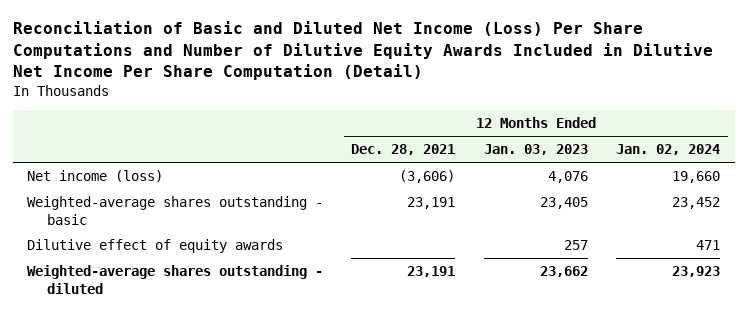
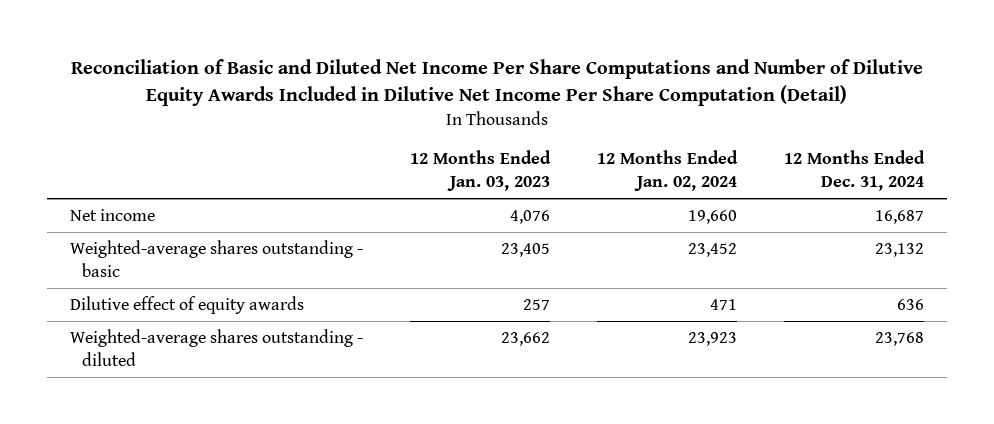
- Reconciliation of Basic and Diluted Net Income (Loss) Per Share Computations and Number of Dilutive Equity Awards Included in Dilutive Net Income Per Share Computation (Detail)
+ Reconciliation of Basic and Diluted Net Income Per Share Computations and Number of Dilutive Equity Awards Included in Dilutive Net Income Per Share Computation (Detail)
- | 12 Months Ended Dec. 28, 2021 | 12 Months Ended Jan. 03, 2023 | 12 Months Ended Jan. 02, 2024
+ | 12 Months Ended Jan. 03, 2023 | 12 Months Ended Jan. 02, 2024 | 12 Months Ended Dec. 31, 2024
- Net income (loss) | (3,606) | 4,076 | 19,660
+ Net income | 4,076 | 19,660 | 16,687

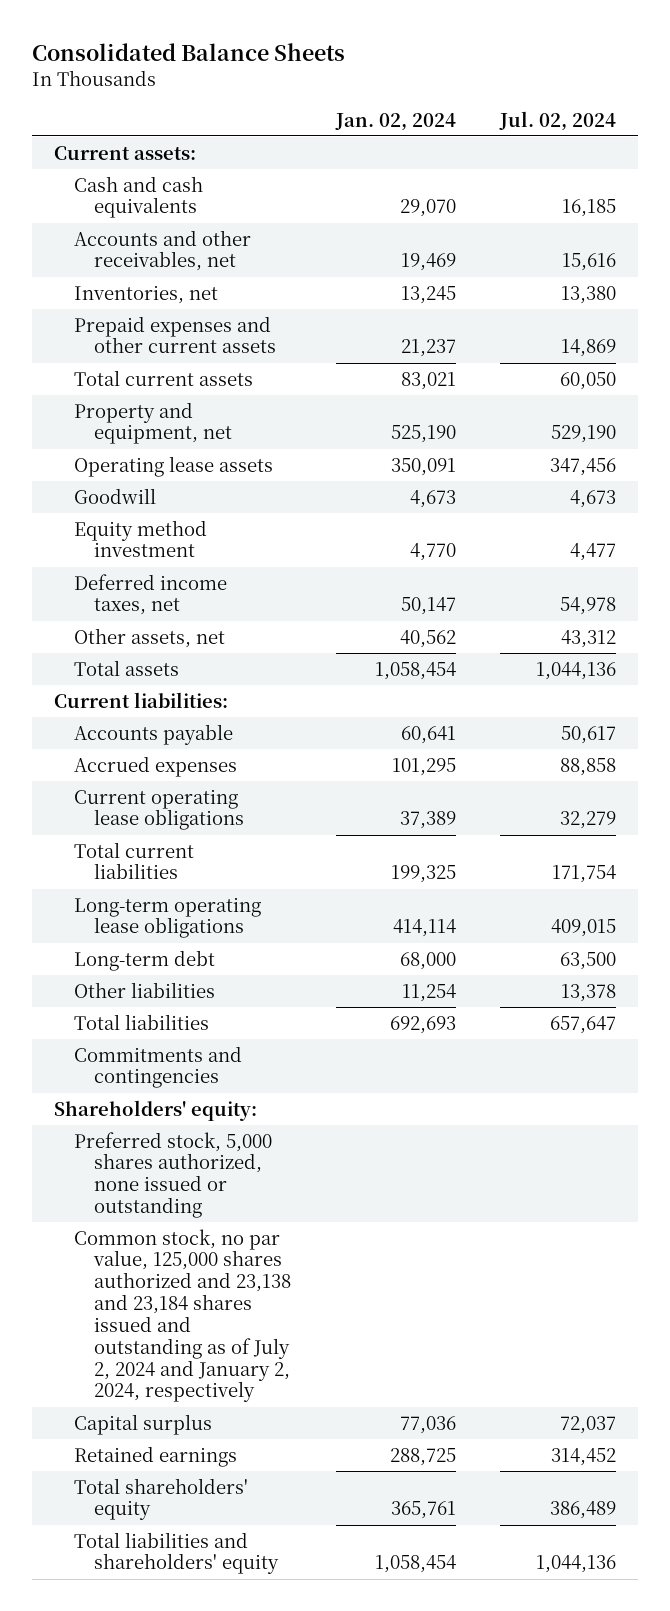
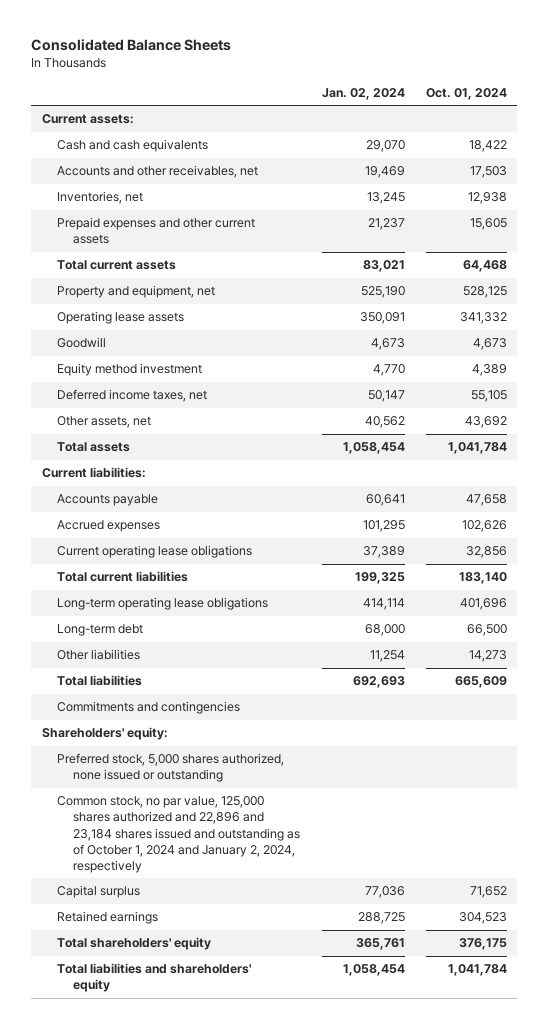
- | Jan. 02, 2024 | Jul. 02, 2024
+ | Jan. 02, 2024 | Oct. 01, 2024
- Common stock, no par value, 125,000 shares authorized and 23,138 and 23,184 shares issued and outstanding as of July 2, 2024 and January 2, 2024, respectively
+ Common stock, no par value, 125,000 shares authorized and 22,896 and 23,184 shares issued and outstanding as of October 1, 2024 and January 2, 2024, respectively

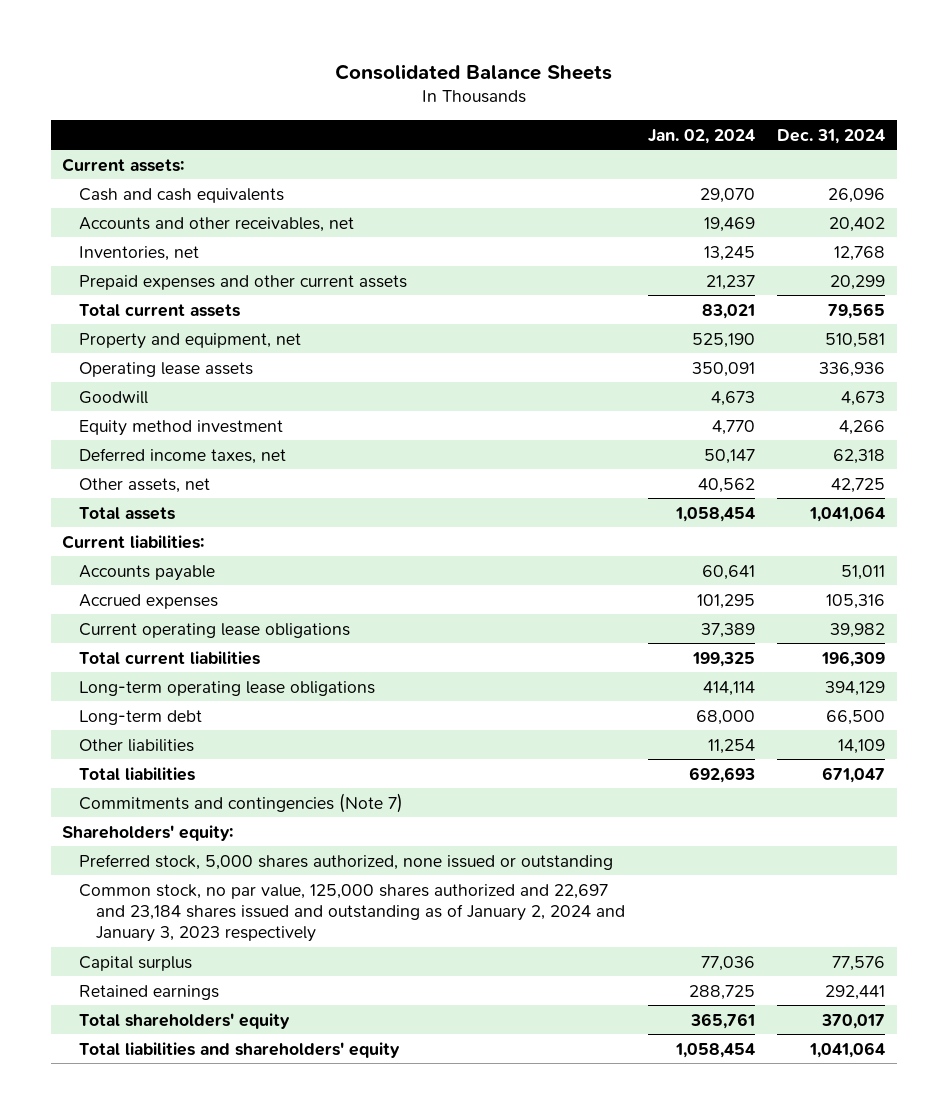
- | Jan. 02, 2024 | Oct. 01, 2024
+ | Jan. 02, 2024 | Dec. 31, 2024
- Commitments and contingencies
+ Commitments and contingencies (Note 7)
- Common stock, no par value, 125,000 shares authorized and 22,896 and 23,184 shares issued and outstanding as of October 1, 2024 and January 2, 2024, respectively
+ Common stock, no par value, 125,000 shares authorized and 22,697 and 23,184 shares issued and outstanding as of January 2, 2024 and January 3, 2023 respectively

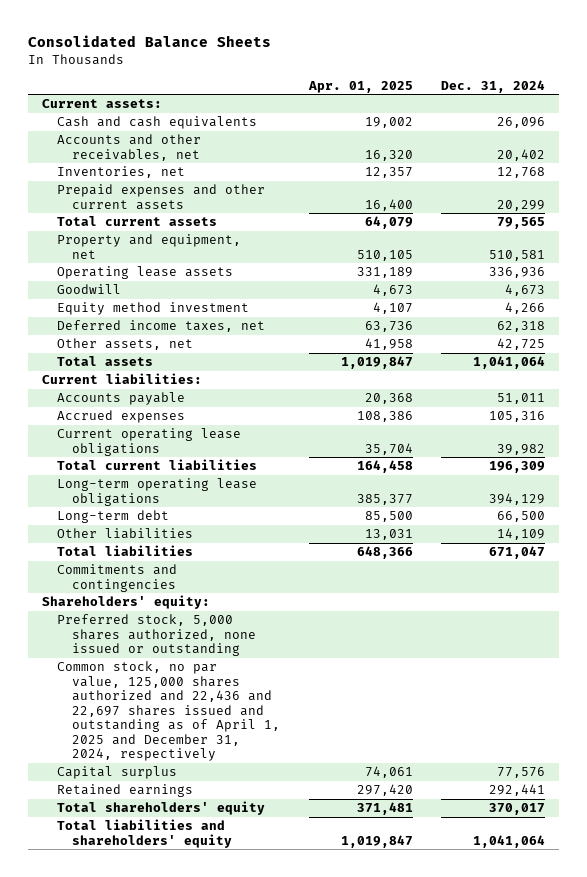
- | Jan. 02, 2024 | Dec. 31, 2024
+ | Apr. 01, 2025 | Dec. 31, 2024
- Commitments and contingencies (Note 7)
+ Commitments and contingencies
- Common stock, no par value, 125,000 shares authorized and 22,697 and 23,184 shares issued and outstanding as of January 2, 2024 and January 3, 2023 respectively
+ Common stock, no par value, 125,000 shares authorized and 22,436 and 22,697 shares issued and outstanding as of April 1, 2025 and December 31, 2024, respectively

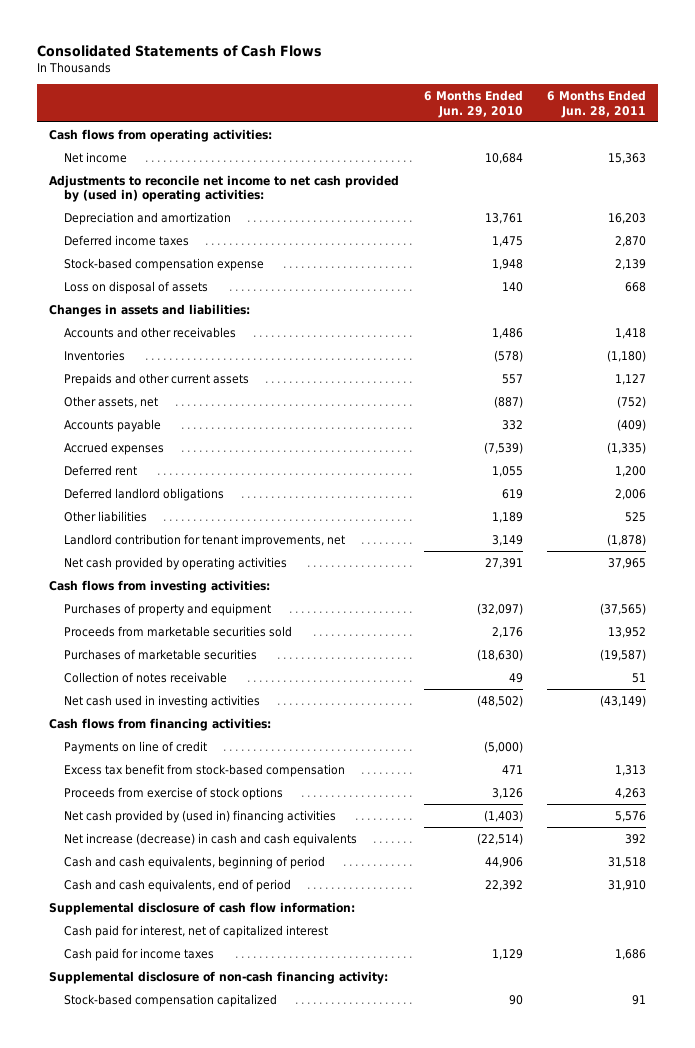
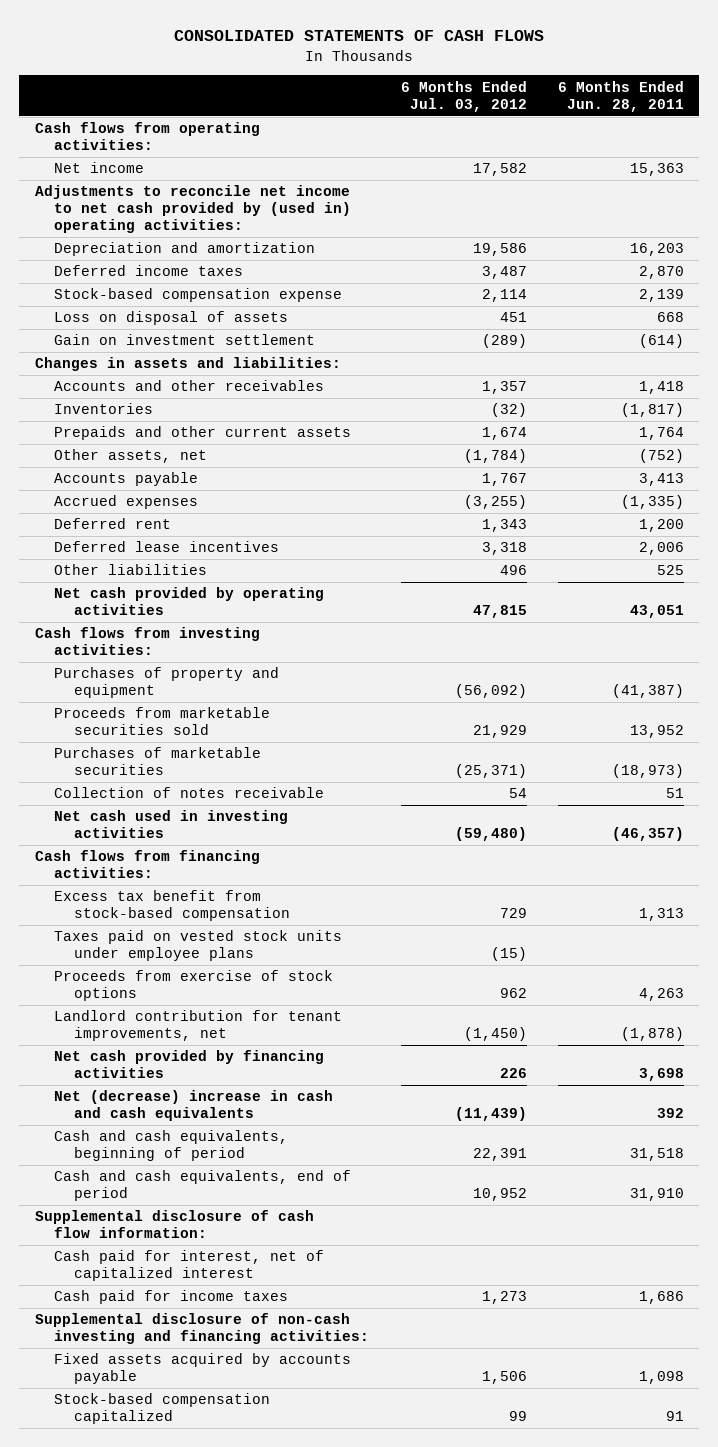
- Consolidated Statements of Cash Flows
+ CONSOLIDATED STATEMENTS OF CASH FLOWS
- | 6 Months Ended Jun. 29, 2010 | 6 Months Ended Jun. 28, 2011
+ | 6 Months Ended Jul. 03, 2012 | 6 Months Ended Jun. 28, 2011
+ Gain on investment settlement | (289) | (614)
- Inventories | (578) | (1,180)
- Prepaids and other current assets | 557 | 1,127
+ Inventories | (32) | (1,817)
+ Prepaids and other current assets | 1,674 | 1,764
- Accounts payable | 332 | (409)
+ Accounts payable | 1,767 | 3,413
- Deferred landlord obligations | 619 | 2,006
+ Deferred lease incentives | 3,318 | 2,006
- Net cash provided by operating activities | 27,391 | 37,965
+ Net cash provided by operating activities | 47,815 | 43,051
- Purchases of property and equipment | (32,097) | (37,565)
+ Purchases of property and equipment | (56,092) | (41,387)
- Purchases of marketable securities | (18,630) | (19,587)
+ Purchases of marketable securities | (25,371) | (18,973)
- Net cash used in investing activities | (48,502) | (43,149)
+ Net cash used in investing activities | (59,480) | (46,357)
- Payments on line of credit | (5,000) |
+ Taxes paid on vested stock units under employee plans | (15) |
- Net cash provided by (used in) financing activities | (1,403) | 5,576
- Net increase (decrease) in cash and cash equivalents | (22,514) | 392
moved down: Landlord contribution for tenant improvements, net | (1,450) | (1,878)
+ Net cash provided by financing activities | 226 | 3,698
+ Net (decrease) increase in cash and cash equivalents | (11,439) | 392
- Supplemental disclosure of non-cash financing activity:
+ Supplemental disclosure of non-cash investing and financing activities:
+ Fixed assets acquired by accounts payable | 1,506 | 1,098

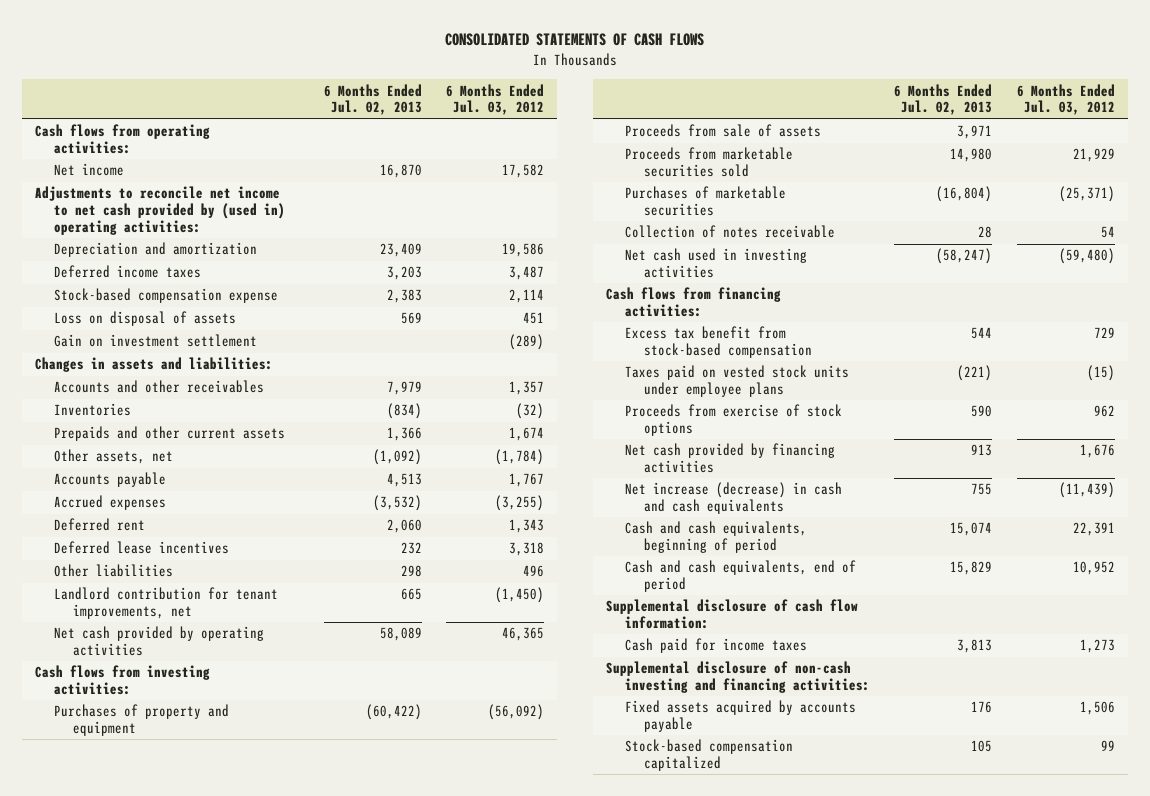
- | 6 Months Ended Jul. 03, 2012 | 6 Months Ended Jun. 28, 2011
+ | 6 Months Ended Jul. 02, 2013 | 6 Months Ended Jul. 03, 2012
- Net cash provided by operating activities | 47,815 | 43,051
moved up: Landlord contribution for tenant improvements, net | 665 | (1,450)
+ Net cash provided by operating activities | 58,089 | 46,365
+ Proceeds from sale of assets | 3,971 |
- Net cash provided by financing activities | 226 | 3,698
- Net (decrease) increase in cash and cash equivalents | (11,439) | 392
+ Net cash provided by financing activities | 913 | 1,676
+ Net increase (decrease) in cash and cash equivalents | 755 | (11,439)
- Cash paid for interest, net of capitalized interest

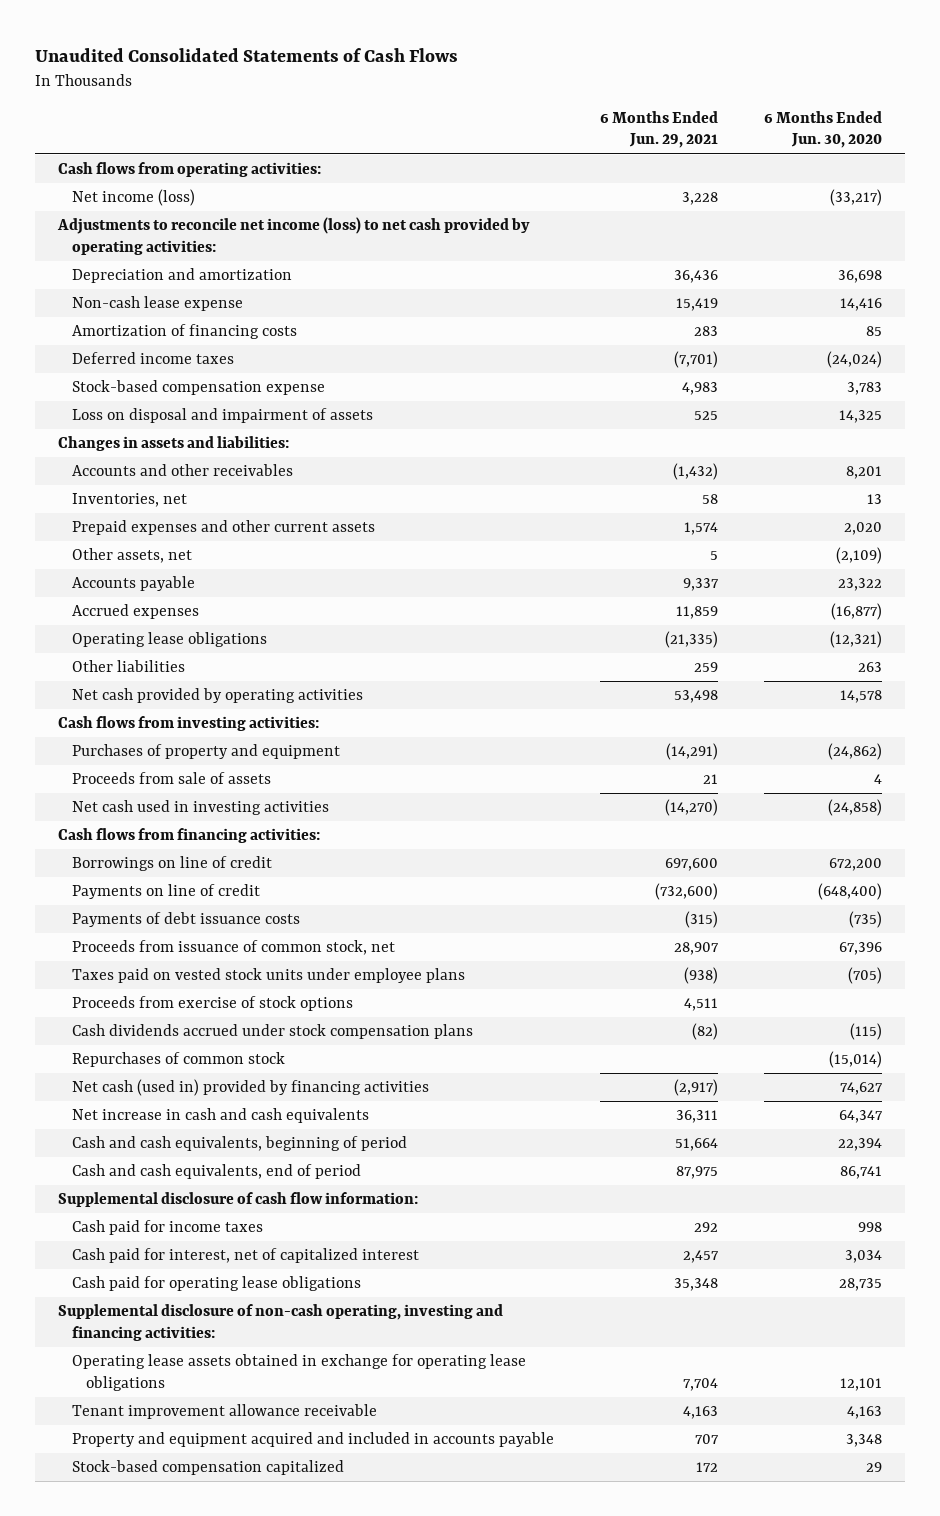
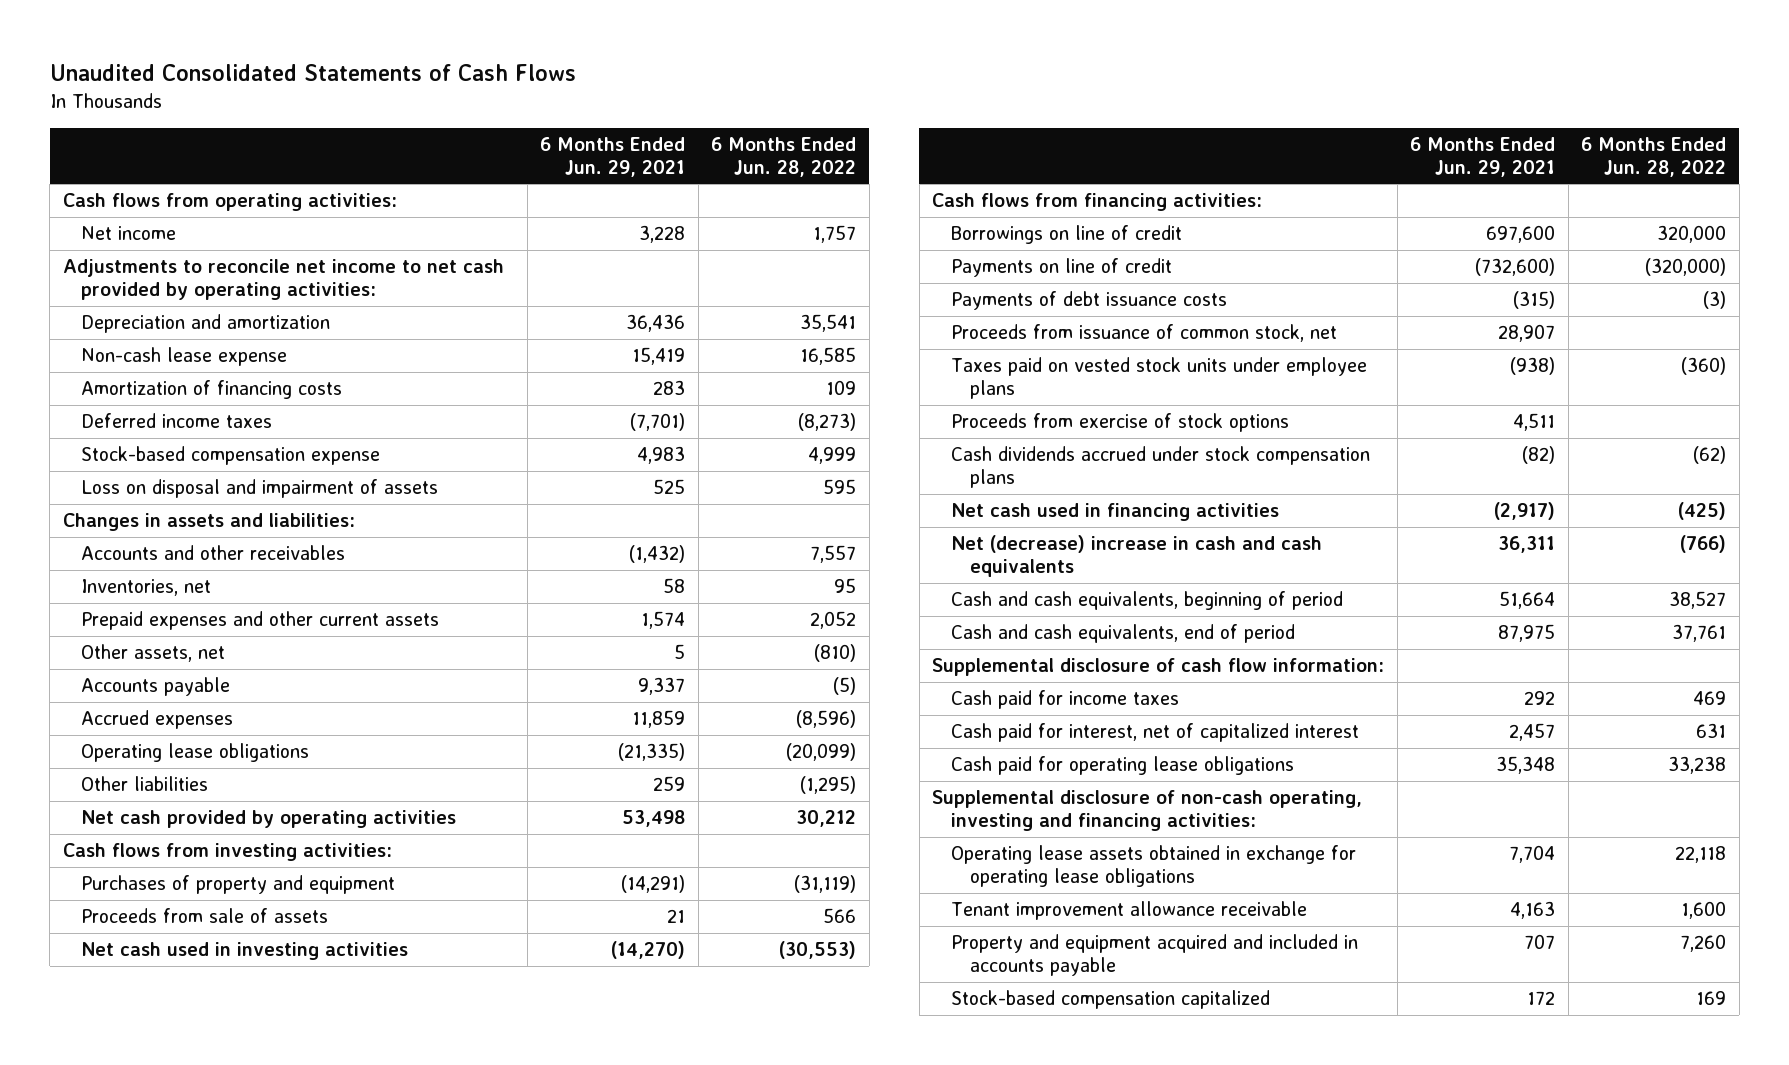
- | 6 Months Ended Jun. 29, 2021 | 6 Months Ended Jun. 30, 2020
+ | 6 Months Ended Jun. 29, 2021 | 6 Months Ended Jun. 28, 2022
- Net income (loss) | 3,228 | (33,217)
- Adjustments to reconcile net income (loss) to net cash provided by operating activities:
+ Net income | 3,228 | 1,757
+ Adjustments to reconcile net income to net cash provided by operating activities:
- Repurchases of common stock | | (15,014)
- Net cash (used in) provided by financing activities | (2,917) | 74,627
- Net increase in cash and cash equivalents | 36,311 | 64,347
+ Net cash used in financing activities | (2,917) | (425)
+ Net (decrease) increase in cash and cash equivalents | 36,311 | (766)

